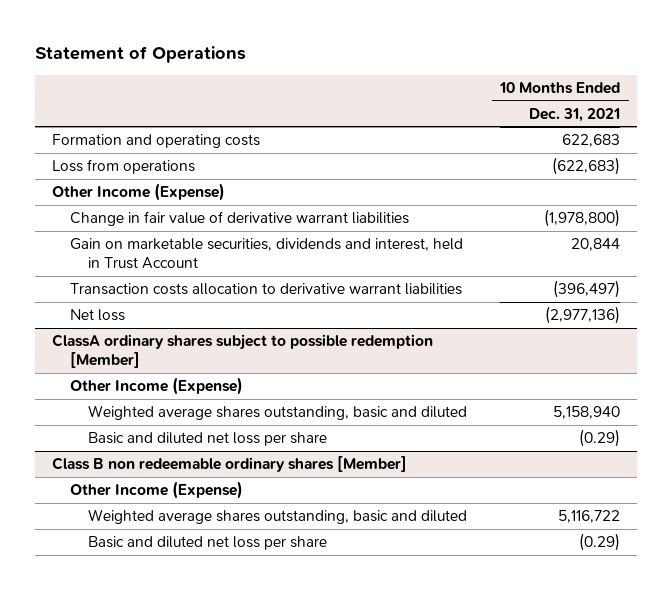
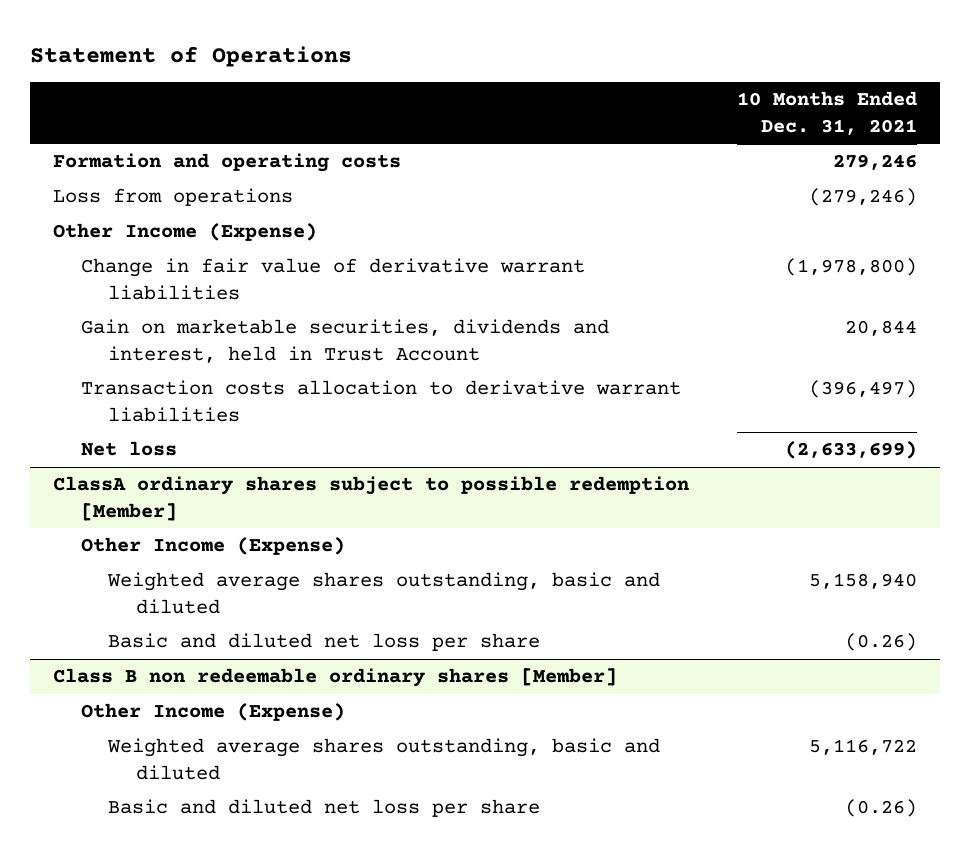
- Formation and operating costs | 622,683
- Loss from operations | (622,683)
+ Formation and operating costs | 279,246
+ Loss from operations | (279,246)
- Net loss | (2,977,136)
+ Net loss | (2,633,699)
@ ClassA ordinary shares subject to possible redemption [Member]
- Basic and diluted net loss per share | (0.29)
+ Basic and diluted net loss per share | (0.26)
@ Class B non redeemable ordinary shares [Member]
- Basic and diluted net loss per share | (0.29)
+ Basic and diluted net loss per share | (0.26)

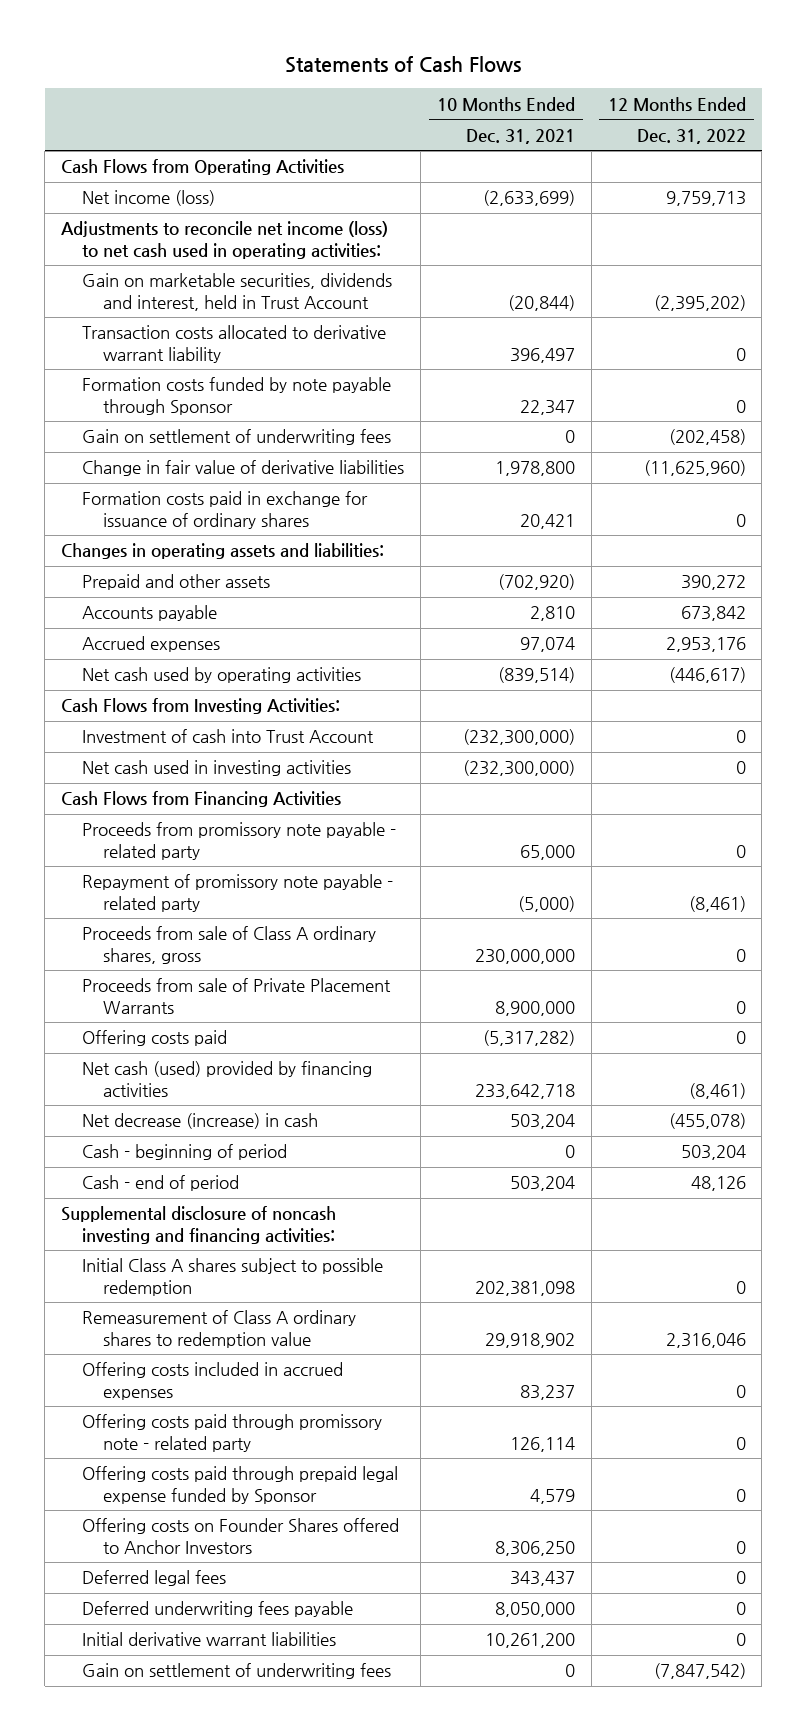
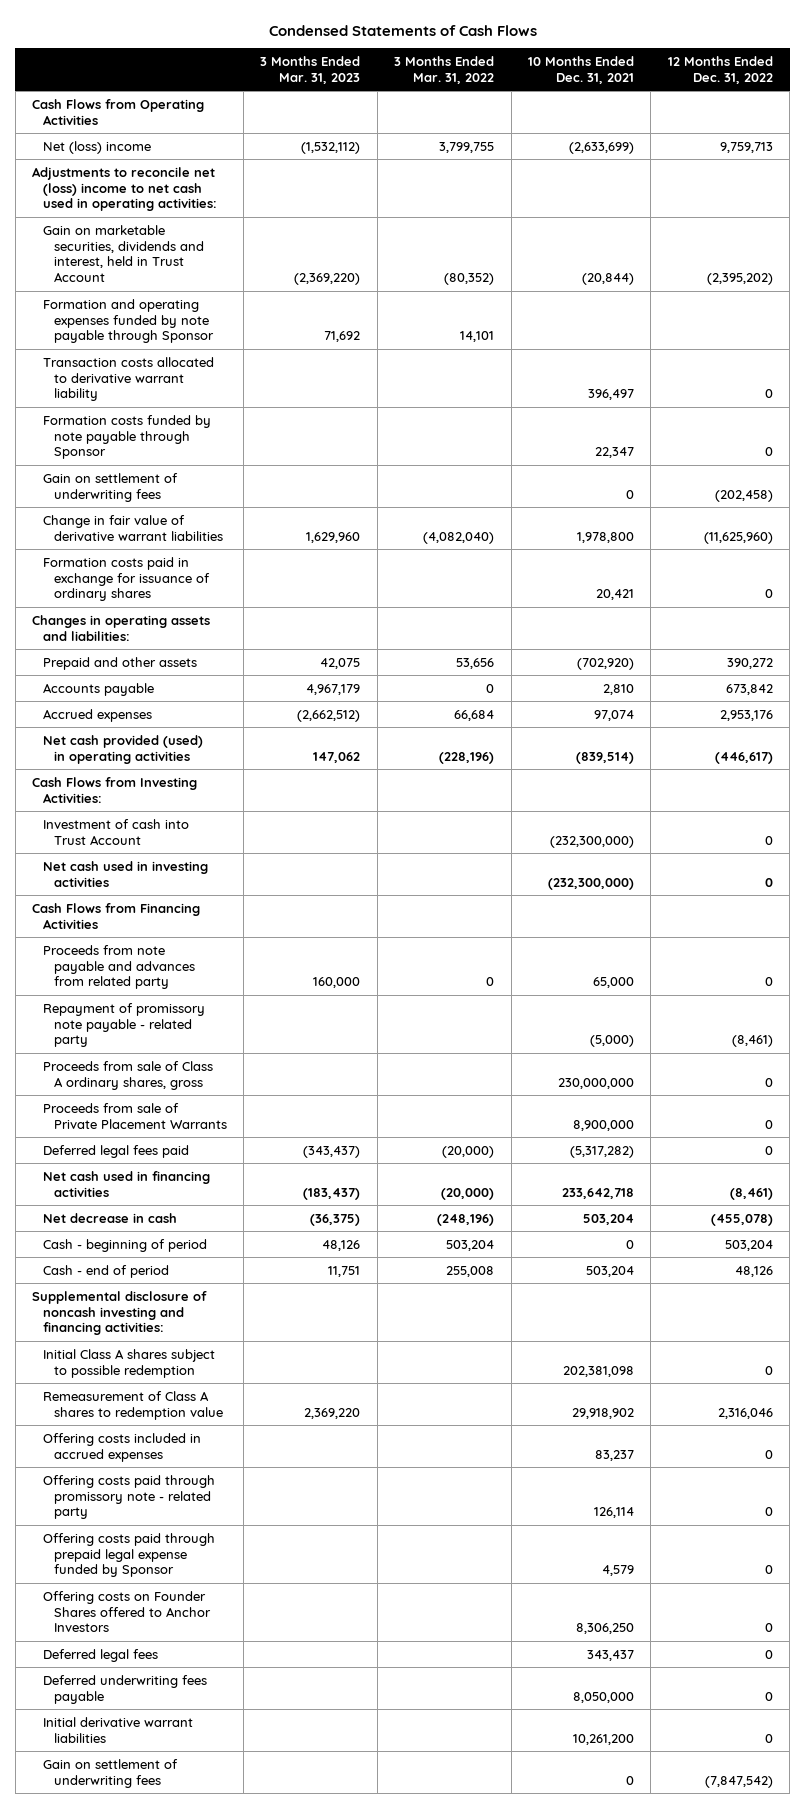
- Statements of Cash Flows
+ Condensed Statements of Cash Flows
- | 10 Months Ended Dec. 31, 2021 | 12 Months Ended Dec. 31, 2022
+ | 3 Months Ended Mar. 31, 2023 | 3 Months Ended Mar. 31, 2022 | 10 Months Ended Dec. 31, 2021 | 12 Months Ended Dec. 31, 2022
- Net income (loss) | (2,633,699) | 9,759,713
- Adjustments to reconcile net income (loss) to net cash used in operating activities:
+ Net (loss) income | (1,532,112) | 3,799,755 | (2,633,699) | 9,759,713
+ Adjustments to reconcile net (loss) income to net cash used in operating activities:
+ Formation and operating expenses funded by note payable through Sponsor | 71,692 | 14,101 | |
- Change in fair value of derivative liabilities | 1,978,800 | (11,625,960)
+ Change in fair value of derivative warrant liabilities | 1,629,960 | (4,082,040) | 1,978,800 | (11,625,960)
- Net cash used by operating activities | (839,514) | (446,617)
+ Net cash provided (used) in operating activities | 147,062 | (228,196) | (839,514) | (446,617)
- Proceeds from promissory note payable - related party | 65,000 | 0
+ Proceeds from note payable and advances from related party | 160,000 | 0 | 65,000 | 0
- Offering costs paid | (5,317,282) | 0
- Net cash (used) provided by financing activities | 233,642,718 | (8,461)
- Net decrease (increase) in cash | 503,204 | (455,078)
+ Deferred legal fees paid | (343,437) | (20,000) | (5,317,282) | 0
+ Net cash used in financing activities | (183,437) | (20,000) | 233,642,718 | (8,461)
+ Net decrease in cash | (36,375) | (248,196) | 503,204 | (455,078)
- Remeasurement of Class A ordinary shares to redemption value | 29,918,902 | 2,316,046
+ Remeasurement of Class A shares to redemption value | 2,369,220 | | 29,918,902 | 2,316,046

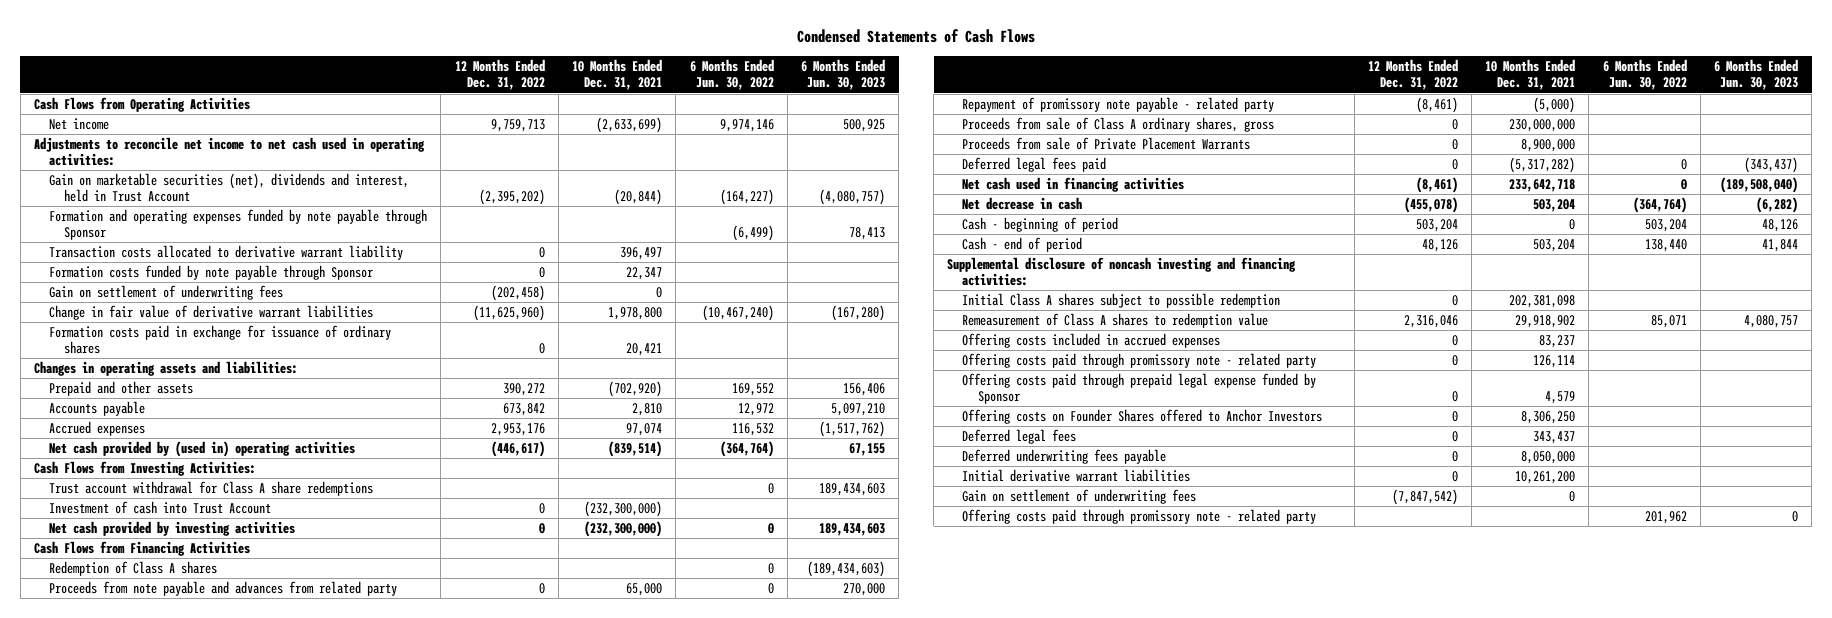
- | 3 Months Ended Mar. 31, 2023 | 3 Months Ended Mar. 31, 2022 | 10 Months Ended Dec. 31, 2021 | 12 Months Ended Dec. 31, 2022
+ | 12 Months Ended Dec. 31, 2022 | 10 Months Ended Dec. 31, 2021 | 6 Months Ended Jun. 30, 2022 | 6 Months Ended Jun. 30, 2023
- Net (loss) income | (1,532,112) | 3,799,755 | (2,633,699) | 9,759,713
- Adjustments to reconcile net (loss) income to net cash used in operating activities:
- Gain on marketable securities, dividends and interest, held in Trust Account | (2,369,220) | (80,352) | (20,844) | (2,395,202)
+ Net income | 9,759,713 | (2,633,699) | 9,974,146 | 500,925
+ Adjustments to reconcile net income to net cash used in operating activities:
+ Gain on marketable securities (net), dividends and interest, held in Trust Account | (2,395,202) | (20,844) | (164,227) | (4,080,757)
- Net cash provided (used) in operating activities | 147,062 | (228,196) | (839,514) | (446,617)
+ Net cash provided by (used in) operating activities | (446,617) | (839,514) | (364,764) | 67,155
+ Trust account withdrawal for Class A share redemptions | | | 0 | 189,434,603
- Net cash used in investing activities | | | (232,300,000) | 0
+ Net cash provided by investing activities | 0 | (232,300,000) | 0 | 189,434,603
+ Redemption of Class A shares | | | 0 | (189,434,603)
+ Offering costs paid through promissory note - related party | | | 201,962 | 0

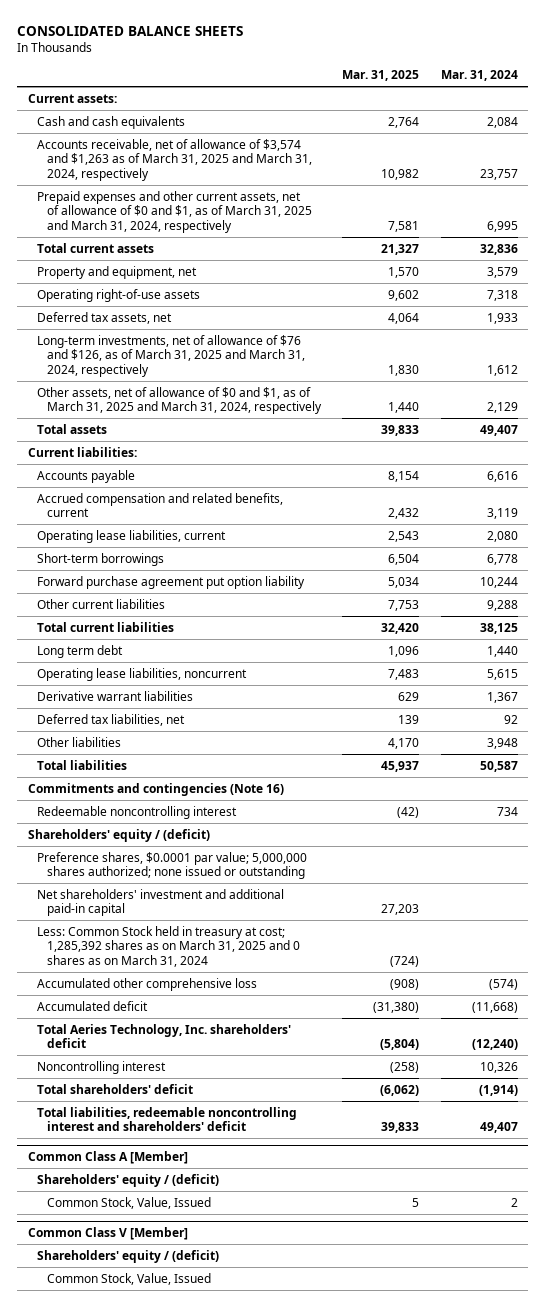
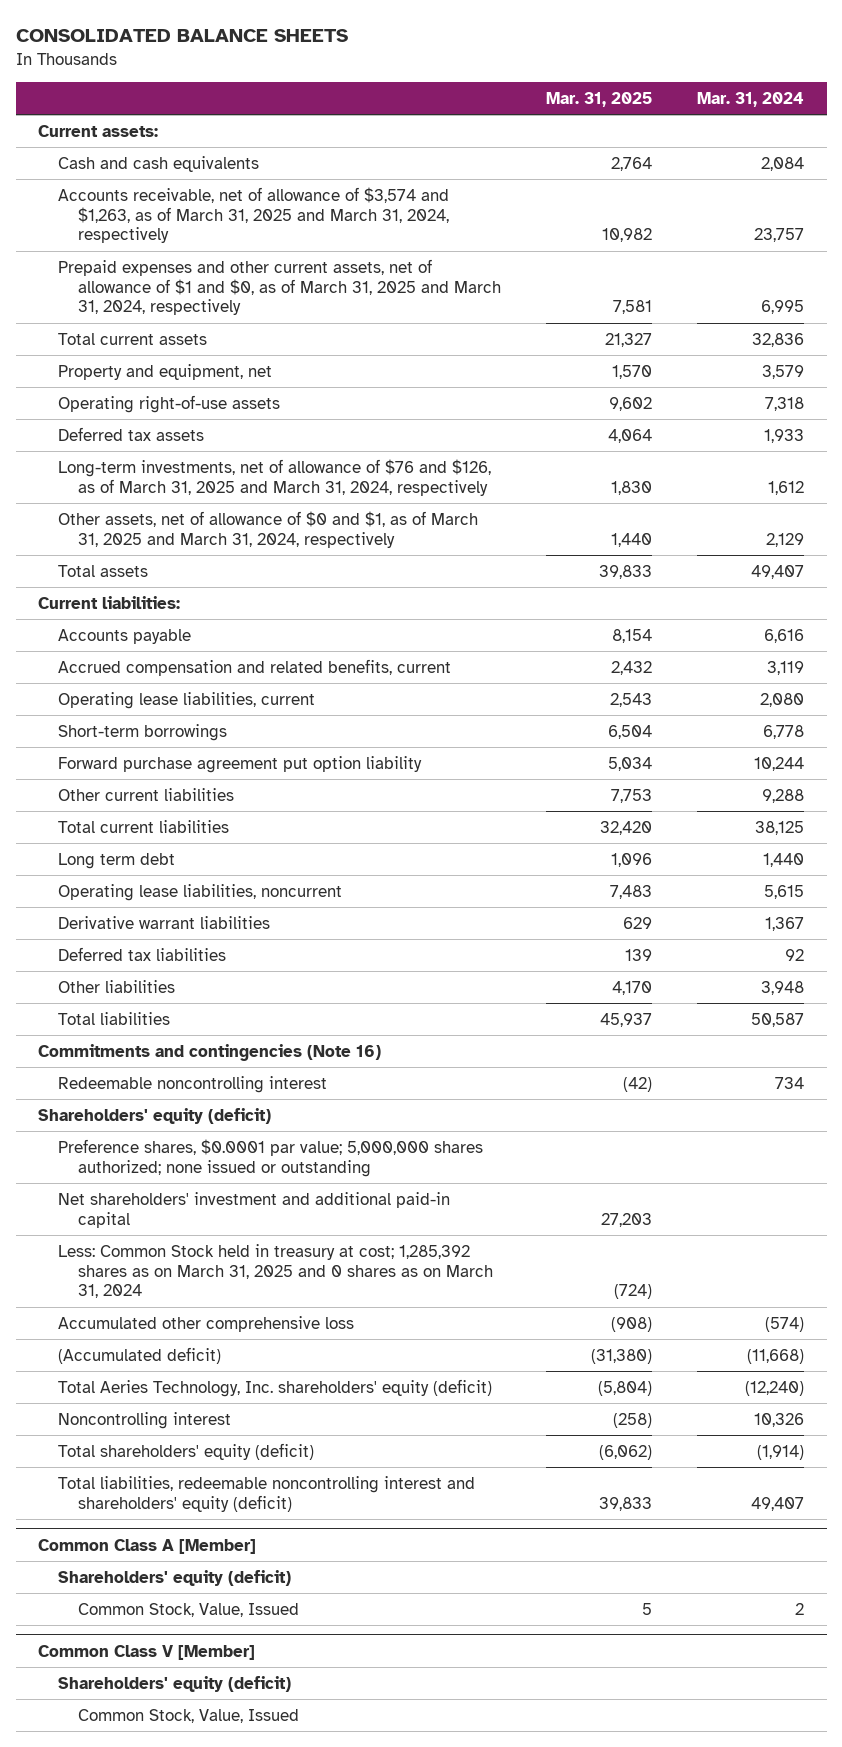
- Accounts receivable, net of allowance of $3,574 and $1,263 as of March 31, 2025 and March 31, 2024, respectively | 10,982 | 23,757
- Prepaid expenses and other current assets, net of allowance of $0 and $1, as of March 31, 2025 and March 31, 2024, respectively | 7,581 | 6,995
+ Accounts receivable, net of allowance of $3,574 and $1,263, as of March 31, 2025 and March 31, 2024, respectively | 10,982 | 23,757
+ Prepaid expenses and other current assets, net of allowance of $1 and $0, as of March 31, 2025 and March 31, 2024, respectively | 7,581 | 6,995
- Deferred tax assets, net | 4,064 | 1,933
+ Deferred tax assets | 4,064 | 1,933
- Deferred tax liabilities, net | 139 | 92
+ Deferred tax liabilities | 139 | 92
- Shareholders' equity / (deficit)
+ Shareholders' equity (deficit)
- Accumulated deficit | (31,380) | (11,668)
- Total Aeries Technology, Inc. shareholders' deficit | (5,804) | (12,240)
+ (Accumulated deficit) | (31,380) | (11,668)
+ Total Aeries Technology, Inc. shareholders' equity (deficit) | (5,804) | (12,240)
- Total shareholders' deficit | (6,062) | (1,914)
- Total liabilities, redeemable noncontrolling interest and shareholders' deficit | 39,833 | 49,407
+ Total shareholders' equity (deficit) | (6,062) | (1,914)
+ Total liabilities, redeemable noncontrolling interest and shareholders' equity (deficit) | 39,833 | 49,407
@ Common Class A [Member]
- Shareholders' equity / (deficit)
+ Shareholders' equity (deficit)
@ Common Class V [Member]
- Shareholders' equity / (deficit)
+ Shareholders' equity (deficit)

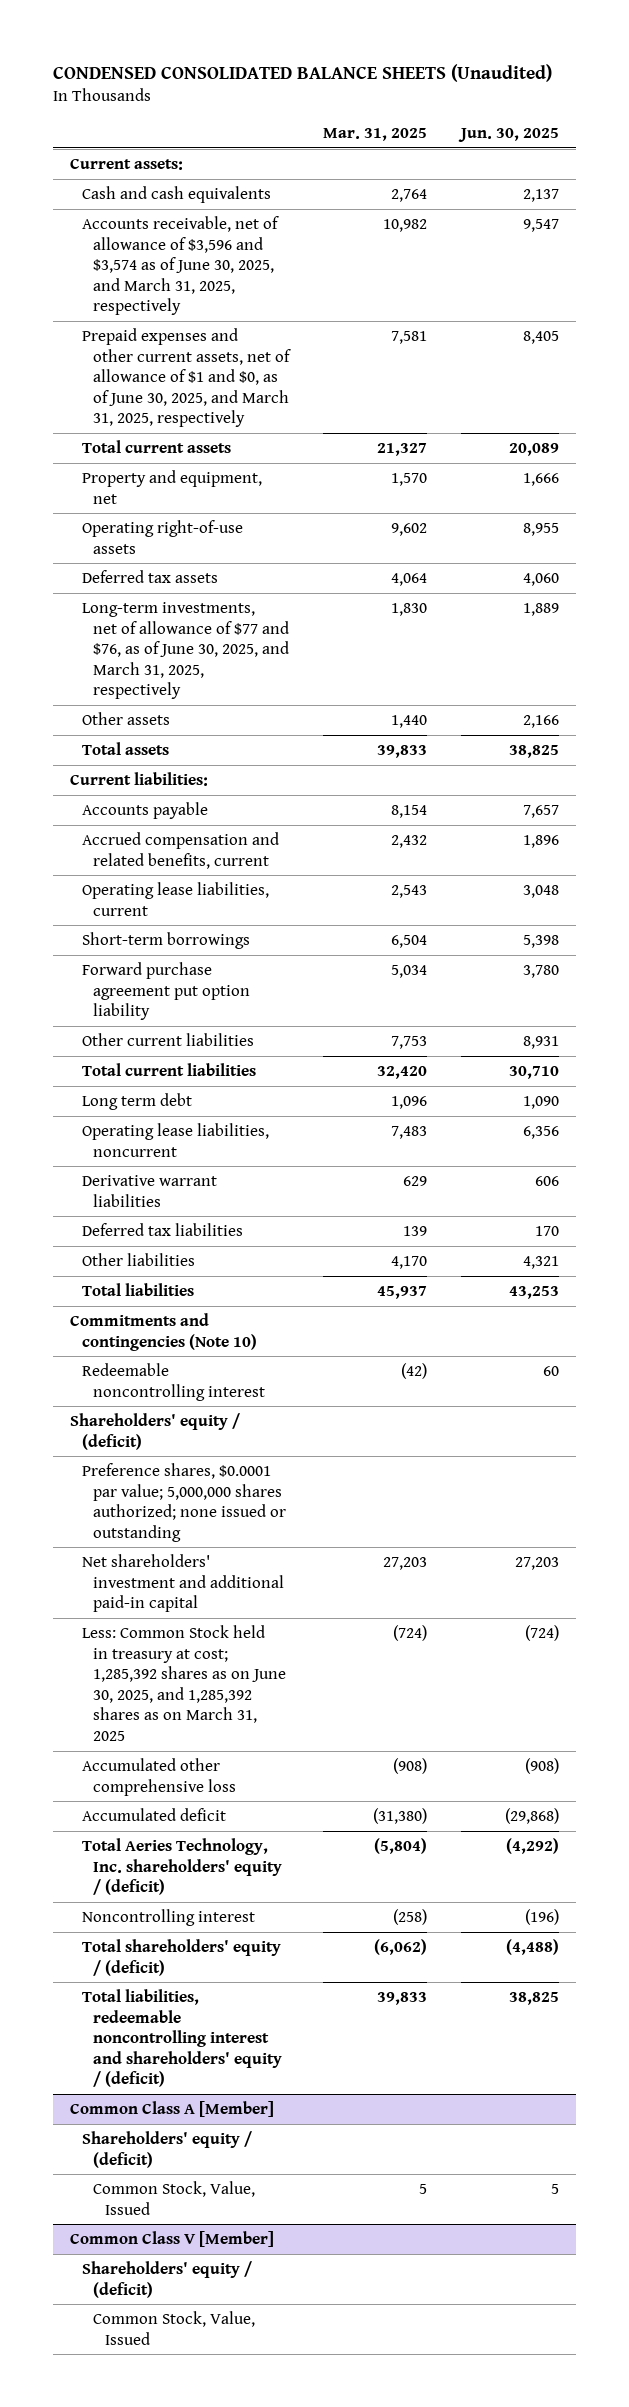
- CONSOLIDATED BALANCE SHEETS
+ CONDENSED CONSOLIDATED BALANCE SHEETS (Unaudited)
- | Mar. 31, 2025 | Mar. 31, 2024
+ | Mar. 31, 2025 | Jun. 30, 2025
- Accounts receivable, net of allowance of $3,574 and $1,263, as of March 31, 2025 and March 31, 2024, respectively | 10,982 | 23,757
- Prepaid expenses and other current assets, net of allowance of $1 and $0, as of March 31, 2025 and March 31, 2024, respectively | 7,581 | 6,995
+ Accounts receivable, net of allowance of $3,596 and $3,574 as of June 30, 2025, and March 31, 2025, respectively | 10,982 | 9,547
+ Prepaid expenses and other current assets, net of allowance of $1 and $0, as of June 30, 2025, and March 31, 2025, respectively | 7,581 | 8,405
- Long-term investments, net of allowance of $76 and $126, as of March 31, 2025 and March 31, 2024, respectively | 1,830 | 1,612
- Other assets, net of allowance of $0 and $1, as of March 31, 2025 and March 31, 2024, respectively | 1,440 | 2,129
+ Long-term investments, net of allowance of $77 and $76, as of June 30, 2025, and March 31, 2025, respectively | 1,830 | 1,889
+ Other assets | 1,440 | 2,166
- Commitments and contingencies (Note 16)
+ Commitments and contingencies (Note 10)
- Shareholders' equity (deficit)
+ Shareholders' equity / (deficit)
- Less: Common Stock held in treasury at cost; 1,285,392 shares as on March 31, 2025 and 0 shares as on March 31, 2024 | (724) |
+ Less: Common Stock held in treasury at cost; 1,285,392 shares as on June 30, 2025, and 1,285,392 shares as on March 31, 2025 | (724) | (724)
- (Accumulated deficit) | (31,380) | (11,668)
- Total Aeries Technology, Inc. shareholders' equity (deficit) | (5,804) | (12,240)
+ Accumulated deficit | (31,380) | (29,868)
+ Total Aeries Technology, Inc. shareholders' equity / (deficit) | (5,804) | (4,292)
- Total shareholders' equity (deficit) | (6,062) | (1,914)
- Total liabilities, redeemable noncontrolling interest and shareholders' equity (deficit) | 39,833 | 49,407
+ Total shareholders' equity / (deficit) | (6,062) | (4,488)
+ Total liabilities, redeemable noncontrolling interest and shareholders' equity / (deficit) | 39,833 | 38,825
@ Common Class A [Member]
- Shareholders' equity (deficit)
+ Shareholders' equity / (deficit)
@ Common Class V [Member]
- Shareholders' equity (deficit)
+ Shareholders' equity / (deficit)

